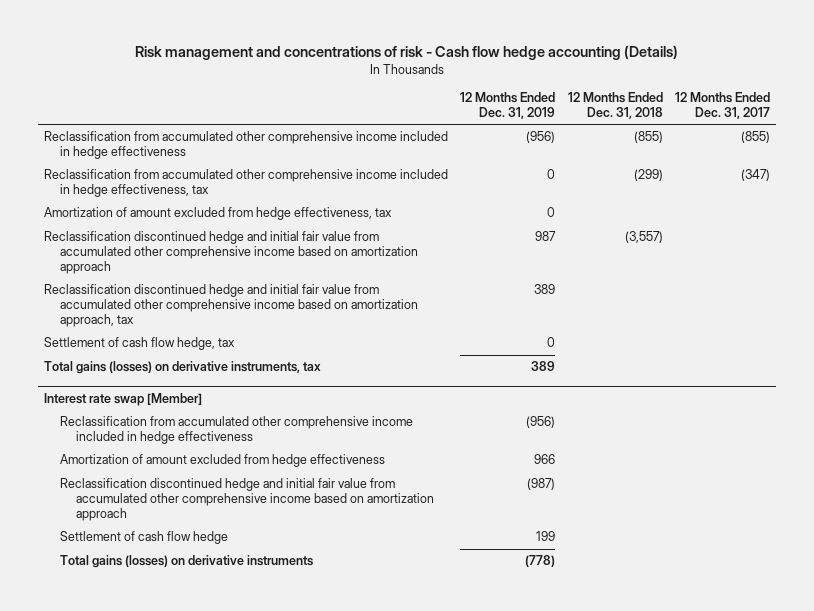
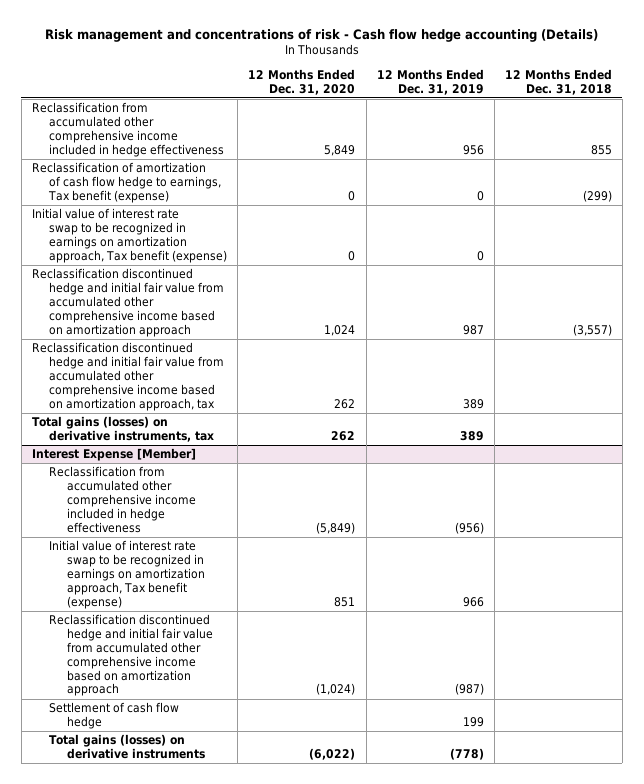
- | 12 Months Ended Dec. 31, 2019 | 12 Months Ended Dec. 31, 2018 | 12 Months Ended Dec. 31, 2017
+ | 12 Months Ended Dec. 31, 2020 | 12 Months Ended Dec. 31, 2019 | 12 Months Ended Dec. 31, 2018
- Reclassification from accumulated other comprehensive income included in hedge effectiveness | (956) | (855) | (855)
- Reclassification from accumulated other comprehensive income included in hedge effectiveness, tax | 0 | (299) | (347)
- Amortization of amount excluded from hedge effectiveness, tax | 0 | |
+ Reclassification from accumulated other comprehensive income included in hedge effectiveness | 5,849 | 956 | 855
+ Reclassification of amortization of cash flow hedge to earnings, Tax benefit (expense) | 0 | 0 | (299)
+ Initial value of interest rate swap to be recognized in earnings on amortization approach, Tax benefit (expense) | 0 | 0 |
- Settlement of cash flow hedge, tax | 0 | |
- Interest rate swap [Member]
+ Interest Expense [Member]
- Amortization of amount excluded from hedge effectiveness | 966 | |
+ Initial value of interest rate swap to be recognized in earnings on amortization approach, Tax benefit (expense) | 851 | 966 |

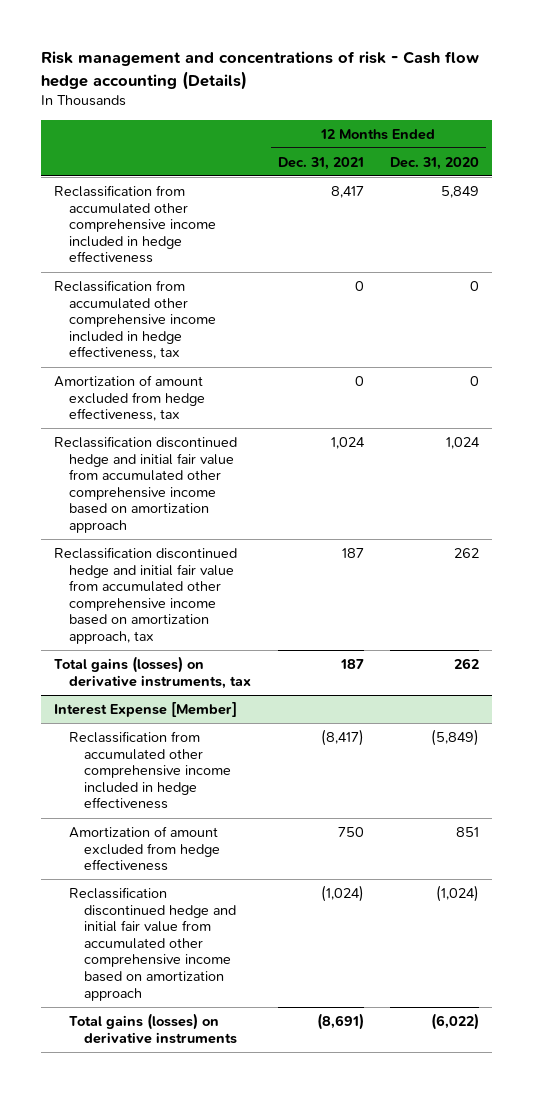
- | 12 Months Ended Dec. 31, 2020 | 12 Months Ended Dec. 31, 2019 | 12 Months Ended Dec. 31, 2018
+ | 12 Months Ended Dec. 31, 2021 | 12 Months Ended Dec. 31, 2020
- Reclassification of amortization of cash flow hedge to earnings, Tax benefit (expense) | 0 | 0 | (299)
- Initial value of interest rate swap to be recognized in earnings on amortization approach, Tax benefit (expense) | 0 | 0 |
+ Reclassification from accumulated other comprehensive income included in hedge effectiveness, tax | 0 | 0
+ Amortization of amount excluded from hedge effectiveness, tax | 0 | 0
@ Interest Expense [Member]
- Initial value of interest rate swap to be recognized in earnings on amortization approach, Tax benefit (expense) | 851 | 966 |
+ Amortization of amount excluded from hedge effectiveness | 750 | 851
- Settlement of cash flow hedge | | 199 |

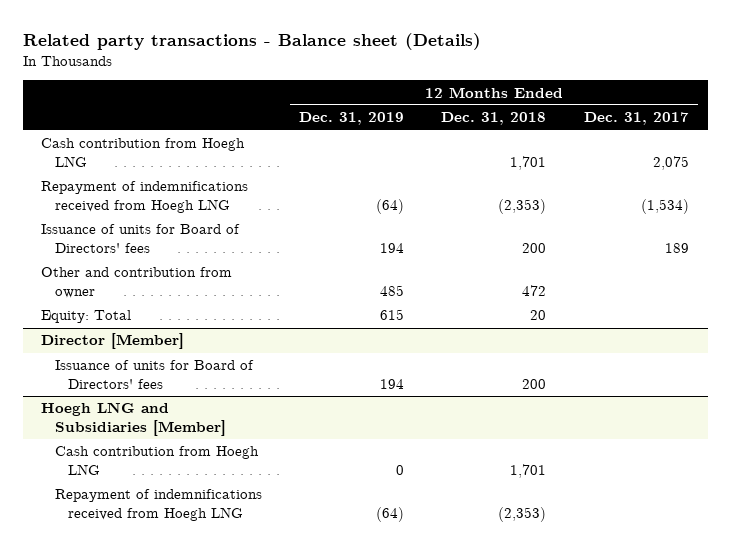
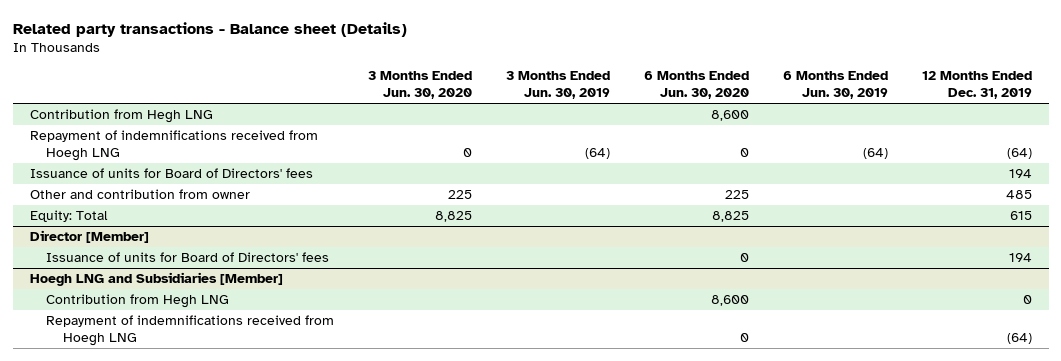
- | 12 Months Ended Dec. 31, 2019 | 12 Months Ended Dec. 31, 2018 | 12 Months Ended Dec. 31, 2017
+ | 3 Months Ended Jun. 30, 2020 | 3 Months Ended Jun. 30, 2019 | 6 Months Ended Jun. 30, 2020 | 6 Months Ended Jun. 30, 2019 | 12 Months Ended Dec. 31, 2019
- Cash contribution from Hoegh LNG | | 1,701 | 2,075
+ Contribution from Hegh LNG | | | 8,600 | |
@ Hoegh LNG and Subsidiaries [Member]
- Cash contribution from Hoegh LNG | 0 | 1,701 |
+ Contribution from Hegh LNG | | | 8,600 | | 0

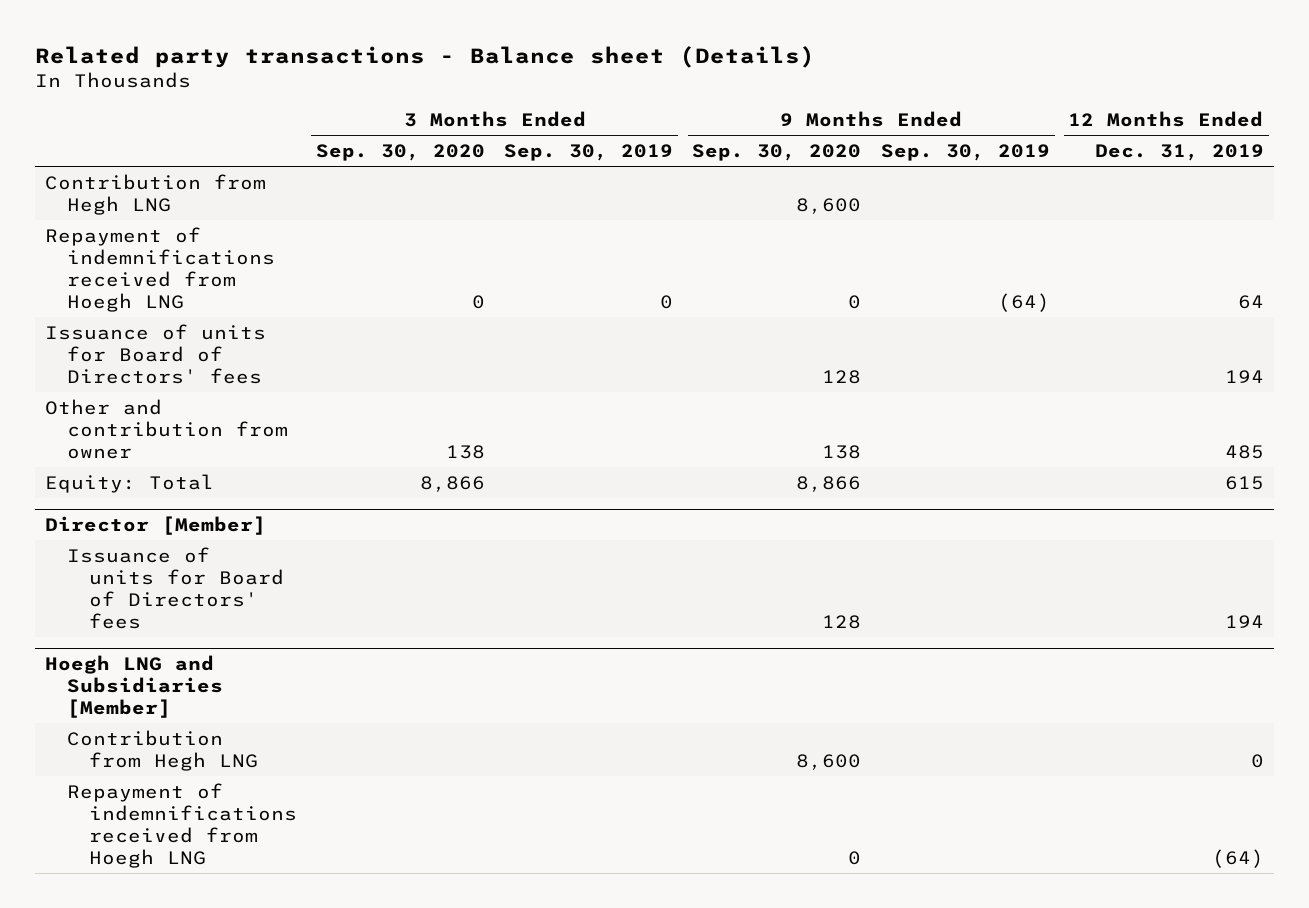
- | 3 Months Ended Jun. 30, 2020 | 3 Months Ended Jun. 30, 2019 | 6 Months Ended Jun. 30, 2020 | 6 Months Ended Jun. 30, 2019 | 12 Months Ended Dec. 31, 2019
+ | 3 Months Ended Sep. 30, 2020 | 3 Months Ended Sep. 30, 2019 | 9 Months Ended Sep. 30, 2020 | 9 Months Ended Sep. 30, 2019 | 12 Months Ended Dec. 31, 2019
- Repayment of indemnifications received from Hoegh LNG | 0 | (64) | 0 | (64) | (64)
+ Repayment of indemnifications received from Hoegh LNG | 0 | 0 | 0 | (64) | 64

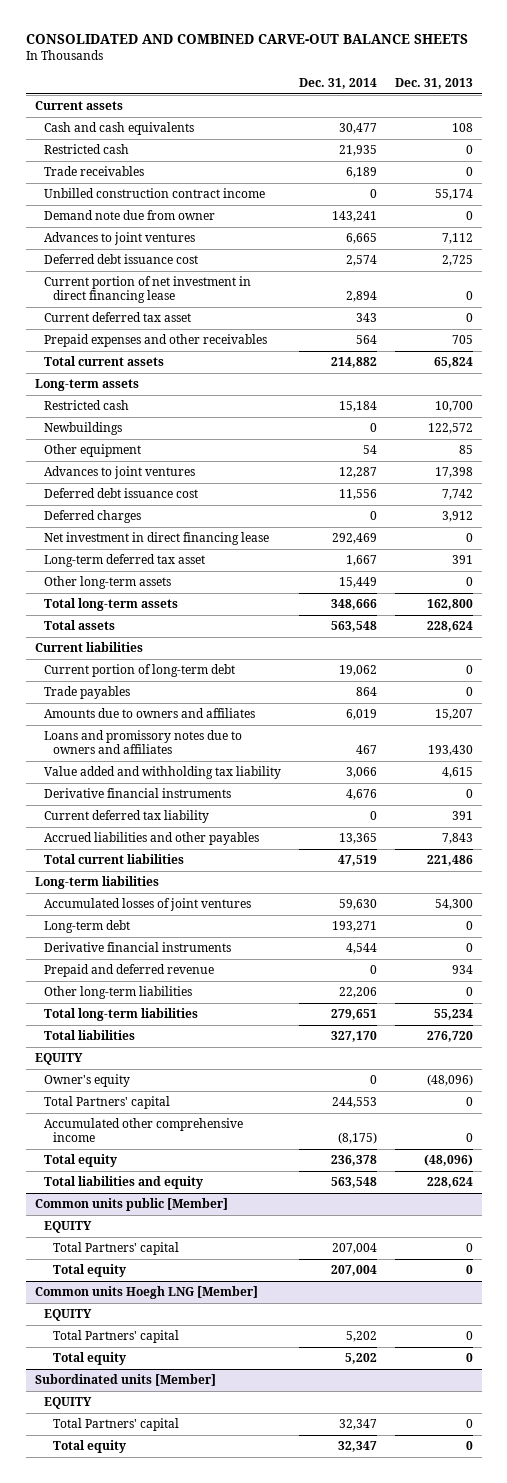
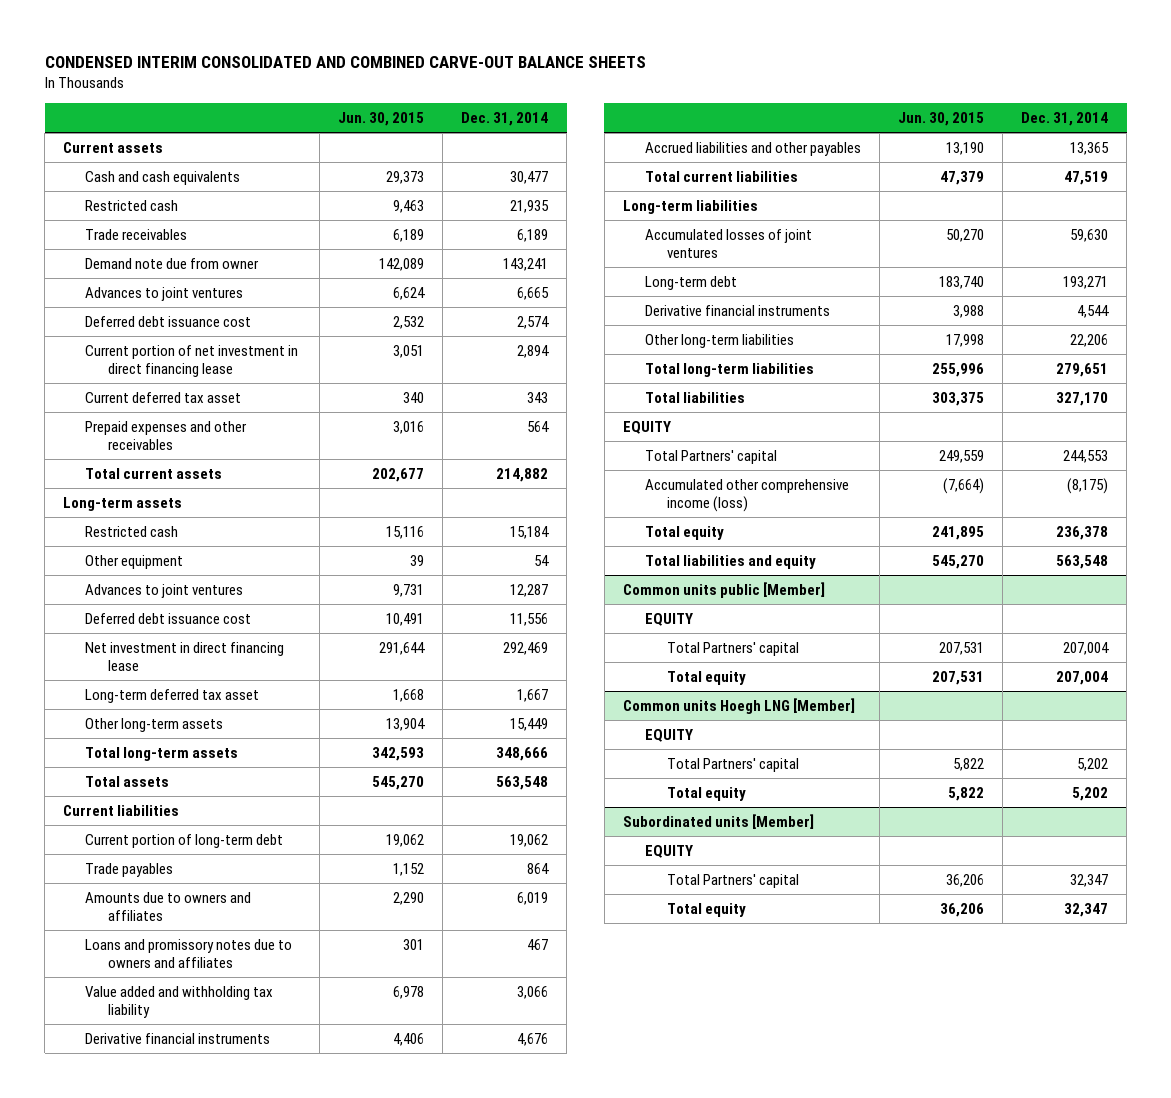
- CONSOLIDATED AND COMBINED CARVE-OUT BALANCE SHEETS
+ CONDENSED INTERIM CONSOLIDATED AND COMBINED CARVE-OUT BALANCE SHEETS
- | Dec. 31, 2014 | Dec. 31, 2013
+ | Jun. 30, 2015 | Dec. 31, 2014
- Unbilled construction contract income | 0 | 55,174
- Newbuildings | 0 | 122,572
- Deferred charges | 0 | 3,912
- Current deferred tax liability | 0 | 391
- Prepaid and deferred revenue | 0 | 934
- Owner's equity | 0 | (48,096)
- Accumulated other comprehensive income | (8,175) | 0
+ Accumulated other comprehensive income (loss) | (7,664) | (8,175)

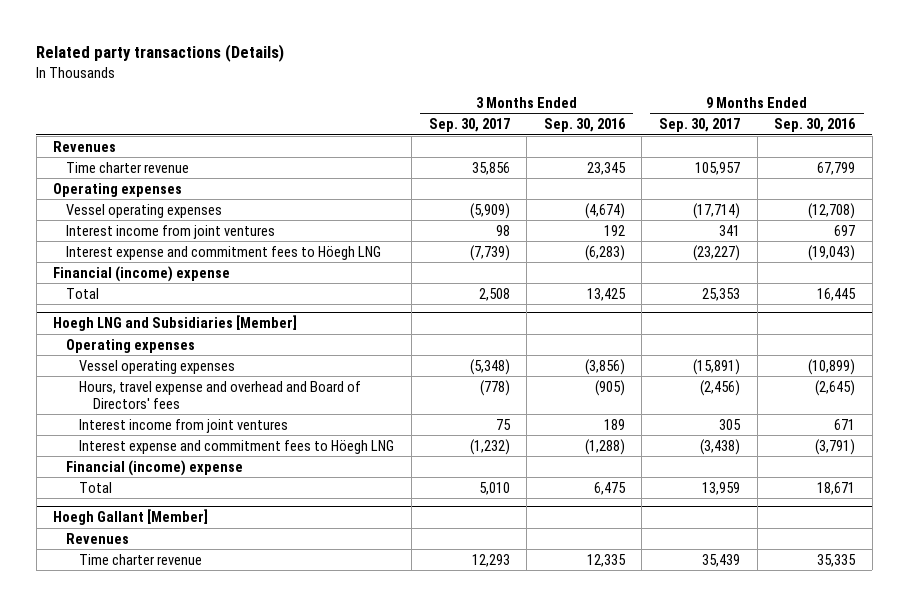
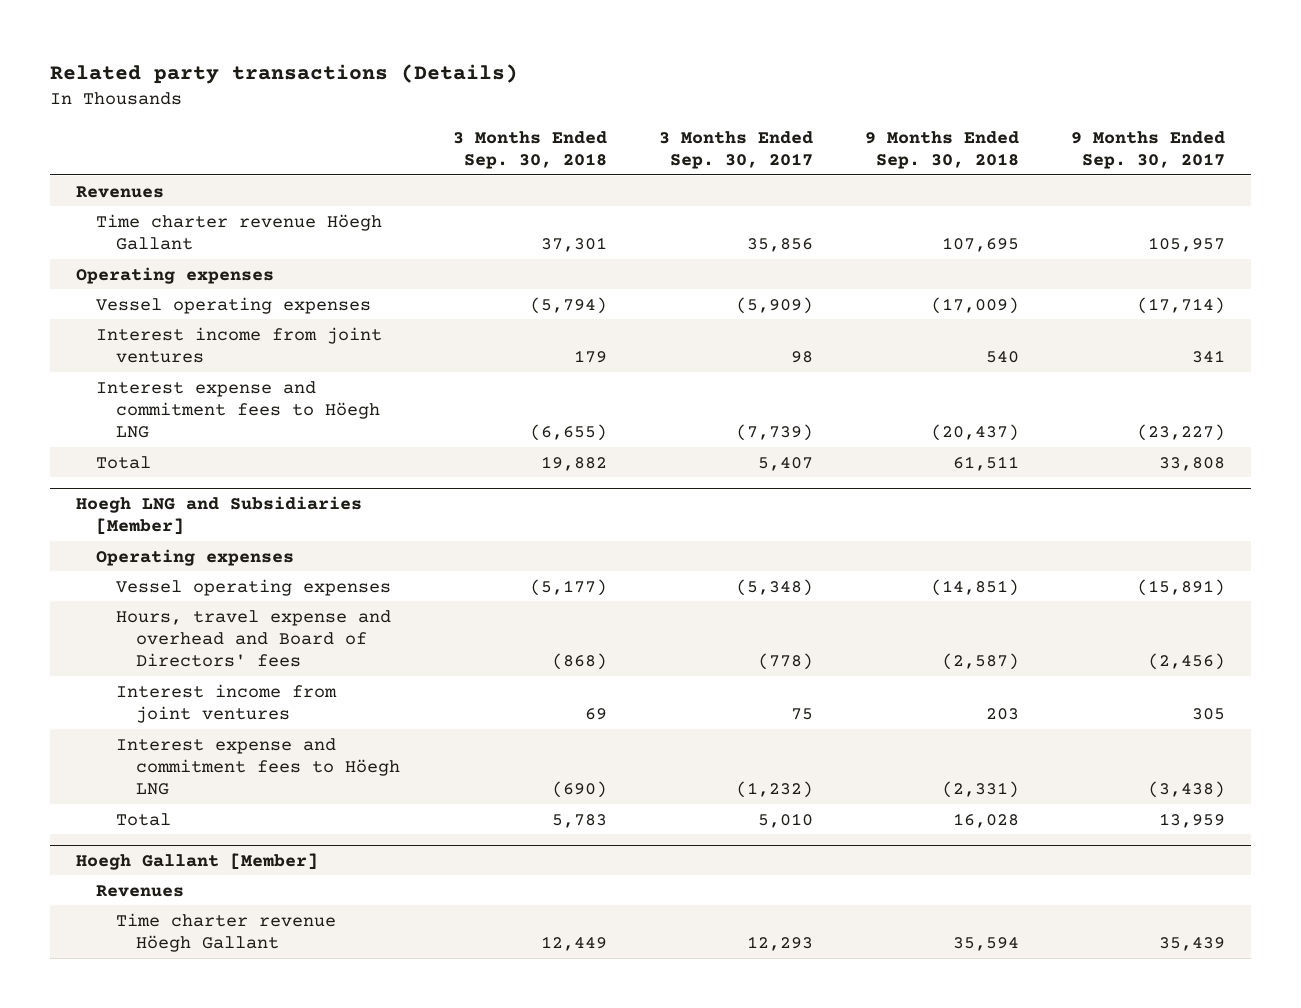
- | 3 Months Ended Sep. 30, 2017 | 3 Months Ended Sep. 30, 2016 | 9 Months Ended Sep. 30, 2017 | 9 Months Ended Sep. 30, 2016
+ | 3 Months Ended Sep. 30, 2018 | 3 Months Ended Sep. 30, 2017 | 9 Months Ended Sep. 30, 2018 | 9 Months Ended Sep. 30, 2017
- Time charter revenue | 35,856 | 23,345 | 105,957 | 67,799
+ Time charter revenue Höegh Gallant | 37,301 | 35,856 | 107,695 | 105,957
- Financial (income) expense
- Total | 2,508 | 13,425 | 25,353 | 16,445
+ Total | 19,882 | 5,407 | 61,511 | 33,808
@ Hoegh LNG and Subsidiaries [Member]
- Financial (income) expense
@ Hoegh Gallant [Member]
- Time charter revenue | 12,293 | 12,335 | 35,439 | 35,335
+ Time charter revenue Höegh Gallant | 12,449 | 12,293 | 35,594 | 35,439

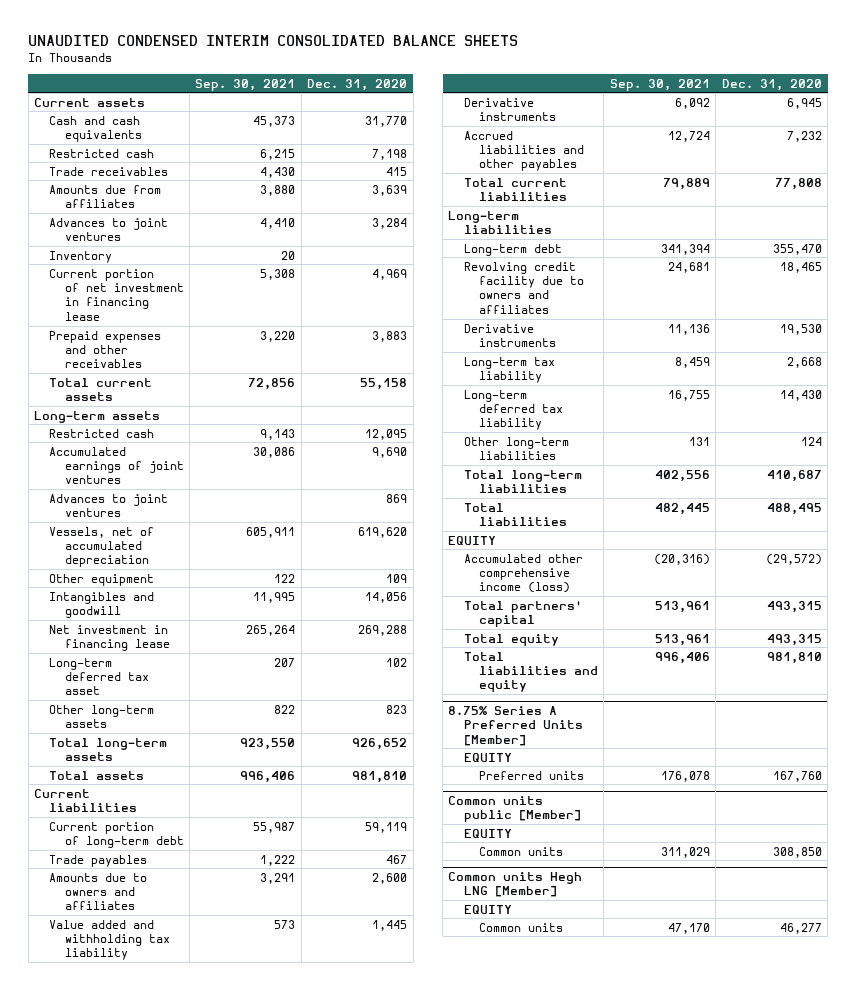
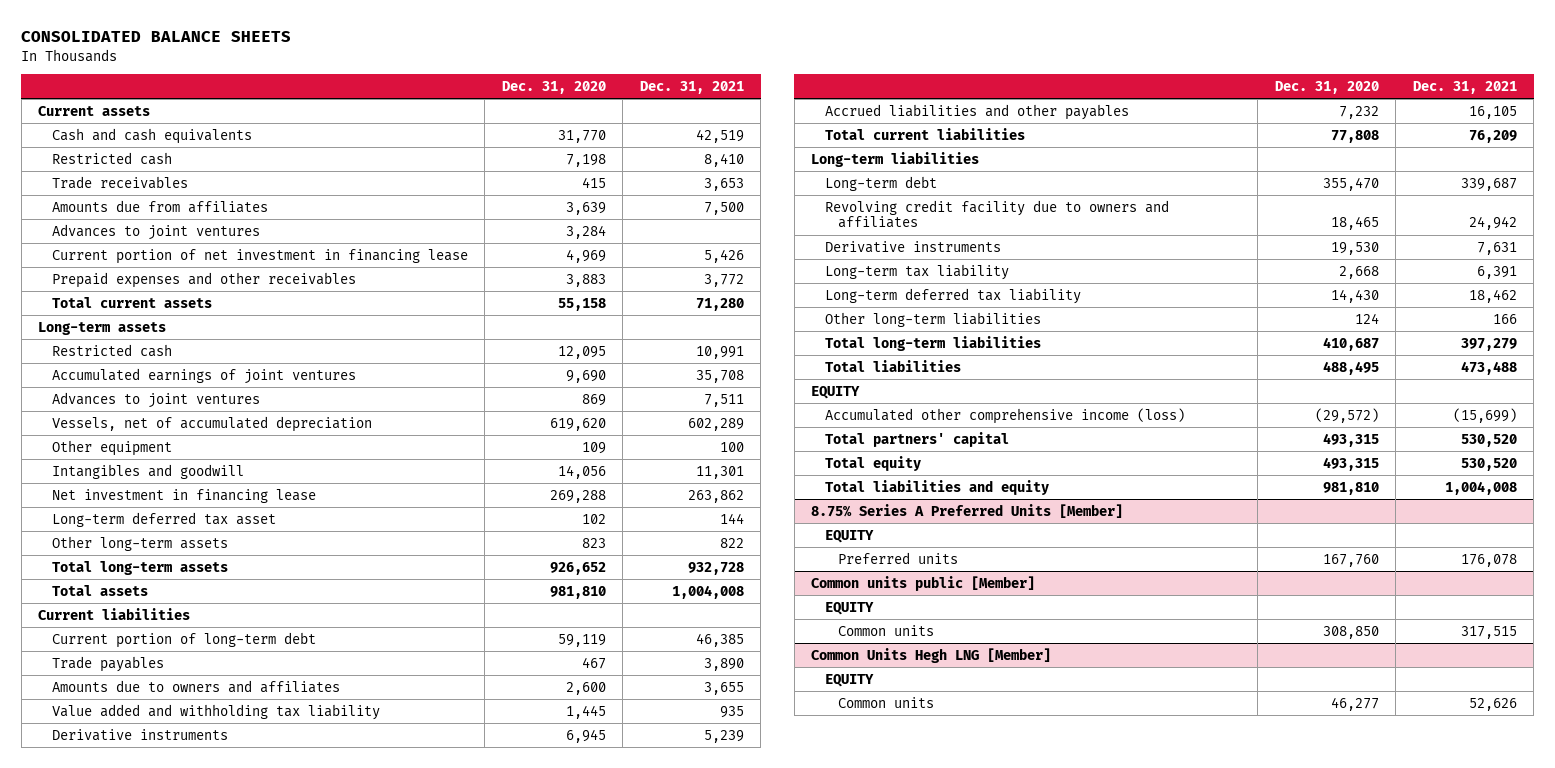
- UNAUDITED CONDENSED INTERIM CONSOLIDATED BALANCE SHEETS
+ CONSOLIDATED BALANCE SHEETS
- | Sep. 30, 2021 | Dec. 31, 2020
+ | Dec. 31, 2020 | Dec. 31, 2021
- Inventory | 20 |
- Common units Hegh LNG [Member]
+ Common Units Hegh LNG [Member]

